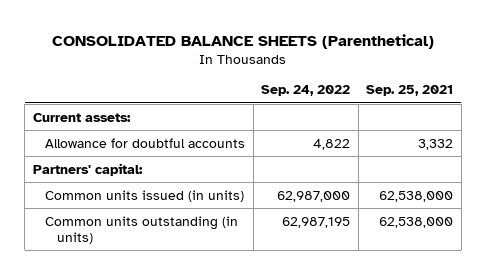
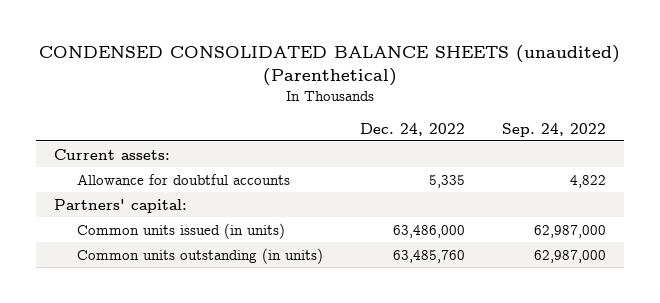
- CONSOLIDATED BALANCE SHEETS (Parenthetical)
+ CONDENSED CONSOLIDATED BALANCE SHEETS (unaudited) (Parenthetical)
- | Sep. 24, 2022 | Sep. 25, 2021
+ | Dec. 24, 2022 | Sep. 24, 2022
- Common units outstanding (in units) | 62,987,195 | 62,538,000
+ Common units outstanding (in units) | 63,485,760 | 62,987,000

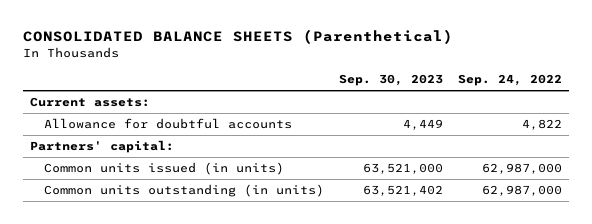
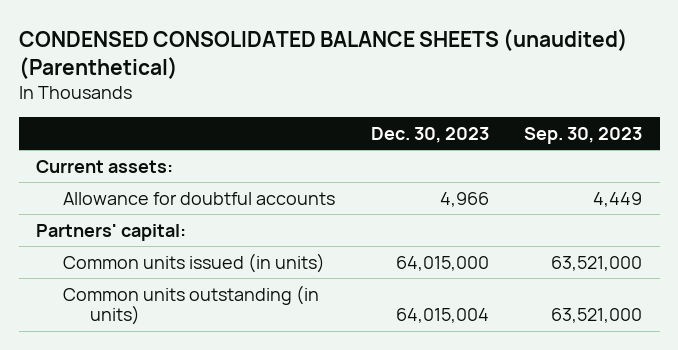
- CONSOLIDATED BALANCE SHEETS (Parenthetical)
+ CONDENSED CONSOLIDATED BALANCE SHEETS (unaudited) (Parenthetical)
- | Sep. 30, 2023 | Sep. 24, 2022
+ | Dec. 30, 2023 | Sep. 30, 2023
- Common units outstanding (in units) | 63,521,402 | 62,987,000
+ Common units outstanding (in units) | 64,015,004 | 63,521,000

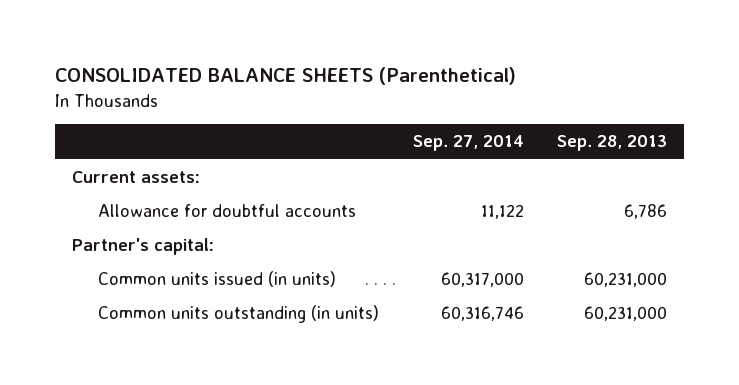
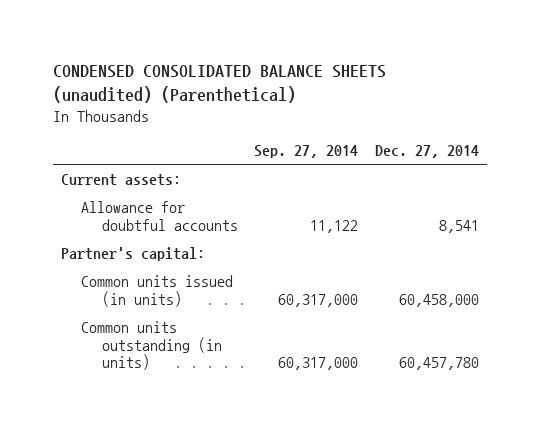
- CONSOLIDATED BALANCE SHEETS (Parenthetical)
+ CONDENSED CONSOLIDATED BALANCE SHEETS (unaudited) (Parenthetical)
- | Sep. 27, 2014 | Sep. 28, 2013
+ | Sep. 27, 2014 | Dec. 27, 2014
- Common units outstanding (in units) | 60,316,746 | 60,231,000
+ Common units outstanding (in units) | 60,317,000 | 60,457,780

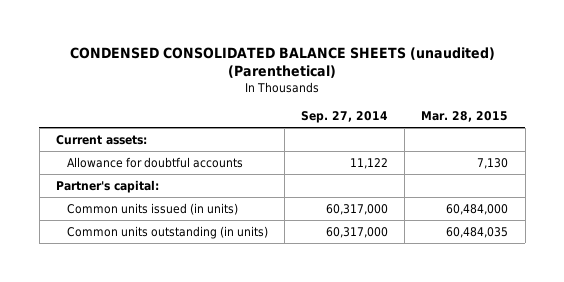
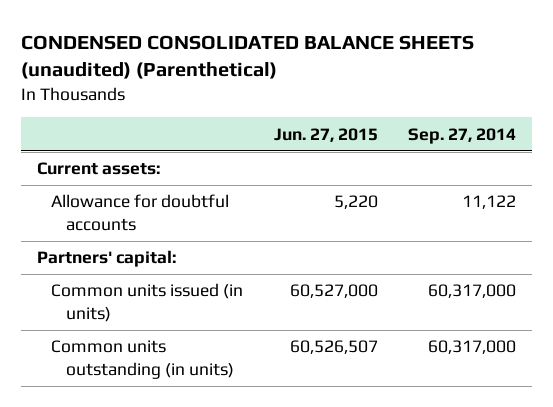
- | Sep. 27, 2014 | Mar. 28, 2015
+ | Jun. 27, 2015 | Sep. 27, 2014
- Partner's capital:
+ Partners' capital:

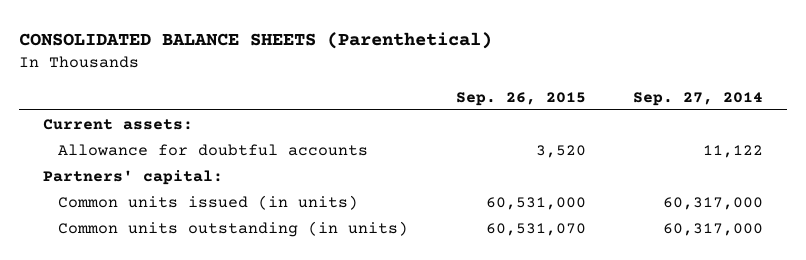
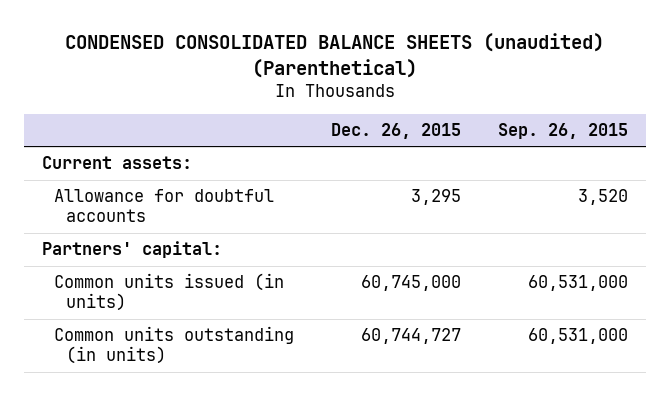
- CONSOLIDATED BALANCE SHEETS (Parenthetical)
+ CONDENSED CONSOLIDATED BALANCE SHEETS (unaudited) (Parenthetical)
- | Sep. 26, 2015 | Sep. 27, 2014
+ | Dec. 26, 2015 | Sep. 26, 2015
- Common units outstanding (in units) | 60,531,070 | 60,317,000
+ Common units outstanding (in units) | 60,744,727 | 60,531,000

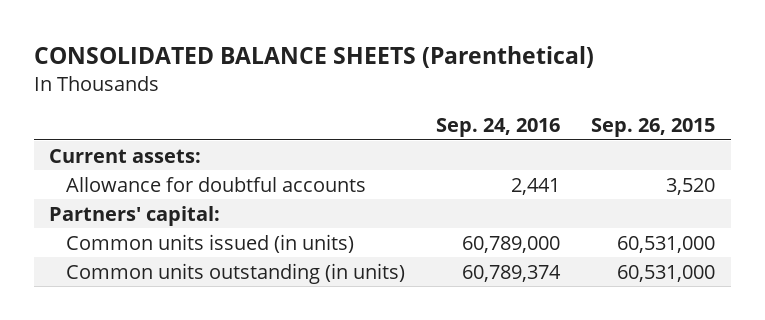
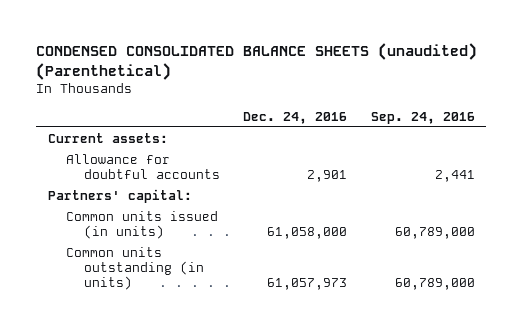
- CONSOLIDATED BALANCE SHEETS (Parenthetical)
+ CONDENSED CONSOLIDATED BALANCE SHEETS (unaudited) (Parenthetical)
- | Sep. 24, 2016 | Sep. 26, 2015
+ | Dec. 24, 2016 | Sep. 24, 2016
- Common units outstanding (in units) | 60,789,374 | 60,531,000
+ Common units outstanding (in units) | 61,057,973 | 60,789,000

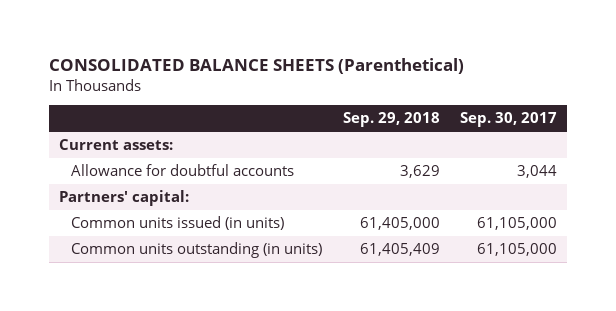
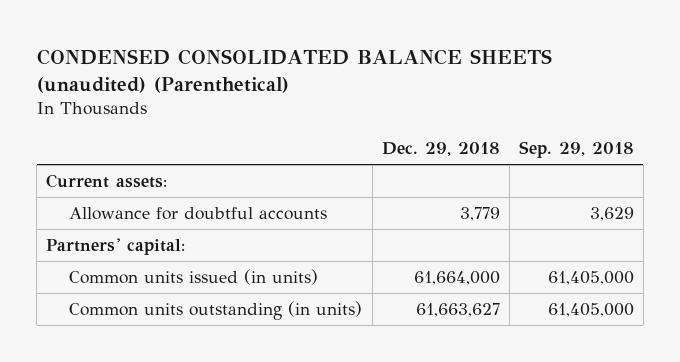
- CONSOLIDATED BALANCE SHEETS (Parenthetical)
+ CONDENSED CONSOLIDATED BALANCE SHEETS (unaudited) (Parenthetical)
- | Sep. 29, 2018 | Sep. 30, 2017
+ | Dec. 29, 2018 | Sep. 29, 2018
- Common units outstanding (in units) | 61,405,409 | 61,105,000
+ Common units outstanding (in units) | 61,663,627 | 61,405,000

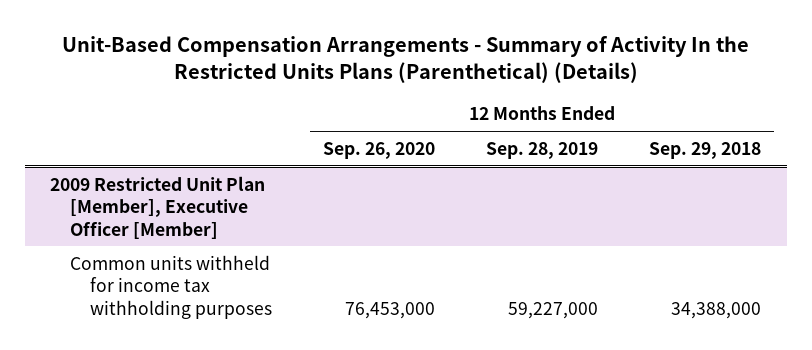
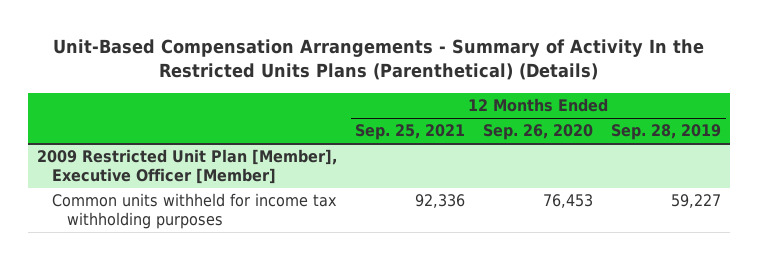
- | 12 Months Ended Sep. 26, 2020 | 12 Months Ended Sep. 28, 2019 | 12 Months Ended Sep. 29, 2018
+ | 12 Months Ended Sep. 25, 2021 | 12 Months Ended Sep. 26, 2020 | 12 Months Ended Sep. 28, 2019
@ 2009 Restricted Unit Plan [Member], Executive Officer [Member]
- Common units withheld for income tax withholding purposes | 76,453,000 | 59,227,000 | 34,388,000
+ Common units withheld for income tax withholding purposes | 92,336 | 76,453 | 59,227

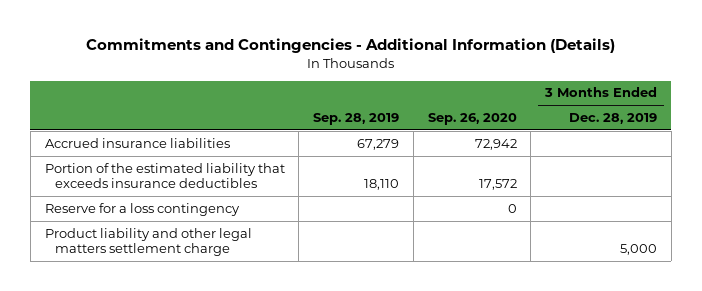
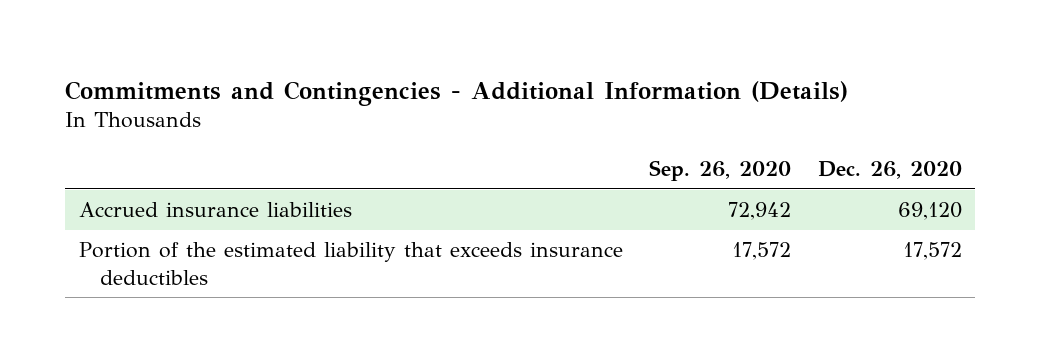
- | Sep. 28, 2019 | Sep. 26, 2020 | 3 Months Ended Dec. 28, 2019
+ | Sep. 26, 2020 | Dec. 26, 2020
- Reserve for a loss contingency | | 0 |
- Product liability and other legal matters settlement charge | | | 5,000

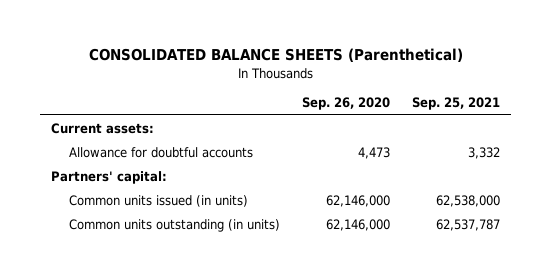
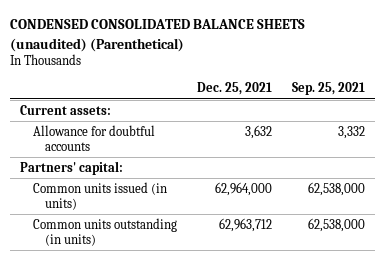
- CONSOLIDATED BALANCE SHEETS (Parenthetical)
+ CONDENSED CONSOLIDATED BALANCE SHEETS (unaudited) (Parenthetical)
- | Sep. 26, 2020 | Sep. 25, 2021
+ | Dec. 25, 2021 | Sep. 25, 2021
- Common units outstanding (in units) | 62,146,000 | 62,537,787
+ Common units outstanding (in units) | 62,963,712 | 62,538,000

